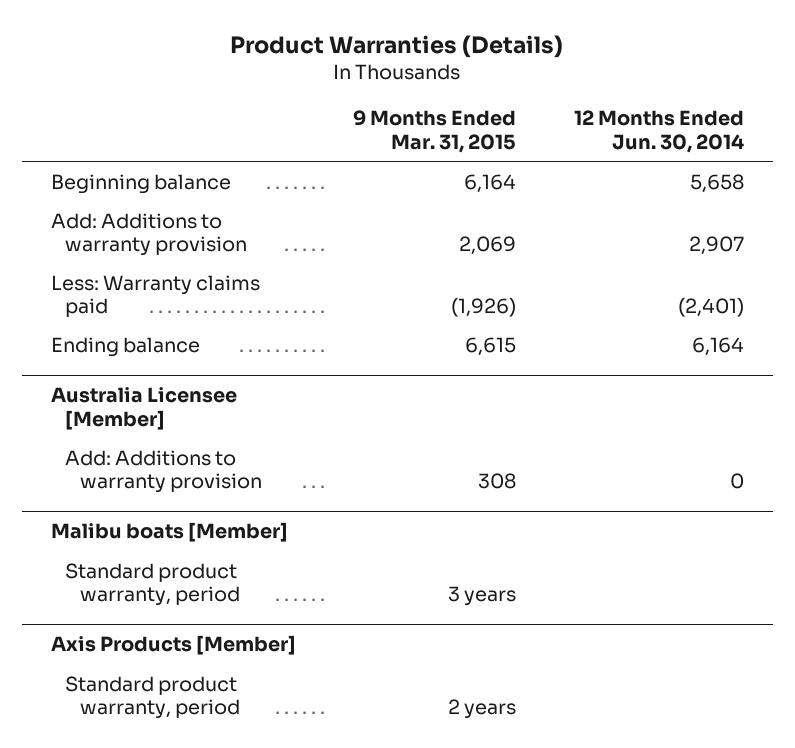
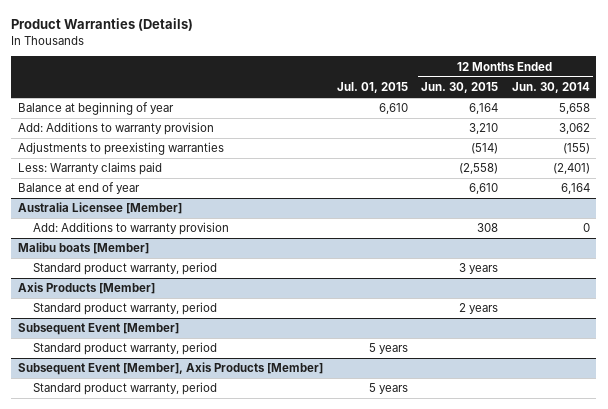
- | 9 Months Ended Mar. 31, 2015 | 12 Months Ended Jun. 30, 2014
+ | Jul. 01, 2015 | 12 Months Ended Jun. 30, 2015 | 12 Months Ended Jun. 30, 2014
- Beginning balance | 6,164 | 5,658
- Add: Additions to warranty provision | 2,069 | 2,907
+ Balance at beginning of year | 6,610 | 6,164 | 5,658
+ Add: Additions to warranty provision | | 3,210 | 3,062
+ Adjustments to preexisting warranties | | (514) | (155)
- Ending balance | 6,615 | 6,164
+ Balance at end of year | | 6,610 | 6,164
+ Subsequent Event [Member]
+ Standard product warranty, period | 5 years | |
+ Subsequent Event [Member], Axis Products [Member]
+ Standard product warranty, period | 5 years | |

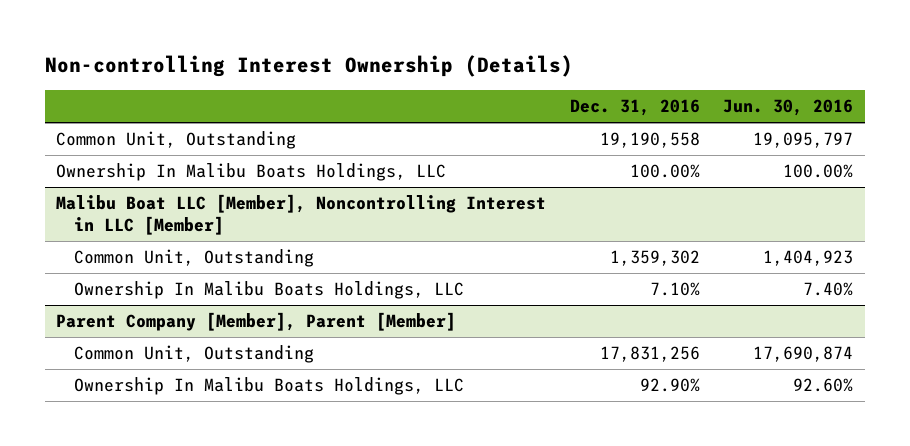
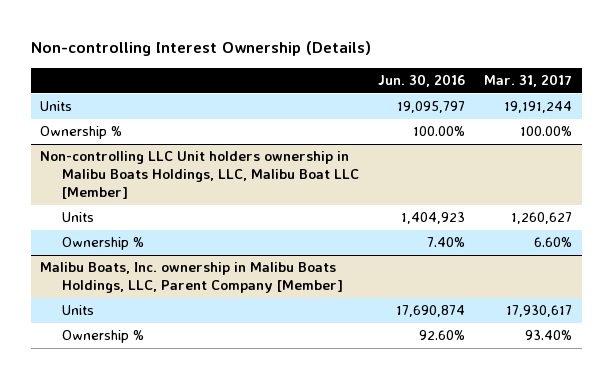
- | Dec. 31, 2016 | Jun. 30, 2016
+ | Jun. 30, 2016 | Mar. 31, 2017
- Common Unit, Outstanding | 19,190,558 | 19,095,797
- Ownership In Malibu Boats Holdings, LLC | 100.00% | 100.00%
- Malibu Boat LLC [Member], Noncontrolling Interest in LLC [Member]
- Common Unit, Outstanding | 1,359,302 | 1,404,923
- Ownership In Malibu Boats Holdings, LLC | 7.10% | 7.40%
- Parent Company [Member], Parent [Member]
- Common Unit, Outstanding | 17,831,256 | 17,690,874
- Ownership In Malibu Boats Holdings, LLC | 92.90% | 92.60%
+ Units | 19,095,797 | 19,191,244
+ Ownership % | 100.00% | 100.00%
+ Non-controlling LLC Unit holders ownership in Malibu Boats Holdings, LLC, Malibu Boat LLC [Member]
+ Units | 1,404,923 | 1,260,627
+ Ownership % | 7.40% | 6.60%
+ Malibu Boats, Inc. ownership in Malibu Boats Holdings, LLC, Parent Company [Member]
+ Units | 17,690,874 | 17,930,617
+ Ownership % | 92.60% | 93.40%

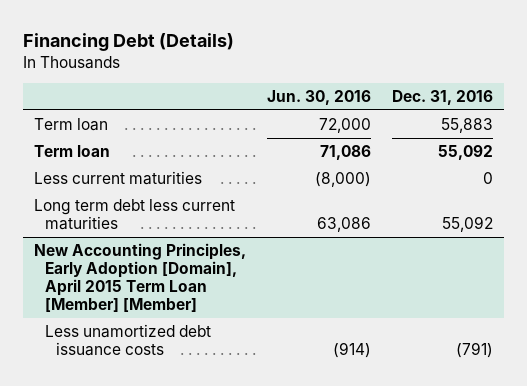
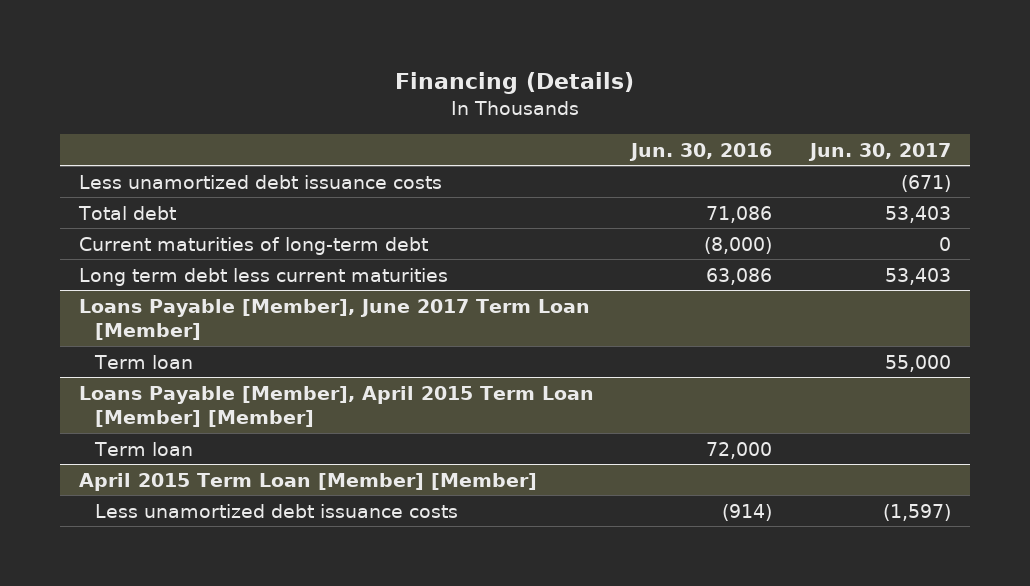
- Financing Debt (Details)
+ Financing (Details)
- | Jun. 30, 2016 | Dec. 31, 2016
+ | Jun. 30, 2016 | Jun. 30, 2017
- Term loan | 72,000 | 55,883
- Term loan | 71,086 | 55,092
- Less current maturities | (8,000) | 0
+ Less unamortized debt issuance costs | | (671)
+ Total debt | 71,086 | 53,403
+ Current maturities of long-term debt | (8,000) | 0
- New Accounting Principles, Early Adoption [Domain], April 2015 Term Loan [Member] [Member]
+ Loans Payable [Member], June 2017 Term Loan [Member]
+ Term loan | | 55,000
+ Loans Payable [Member], April 2015 Term Loan [Member] [Member]
+ Term loan | 72,000 |
+ April 2015 Term Loan [Member] [Member]

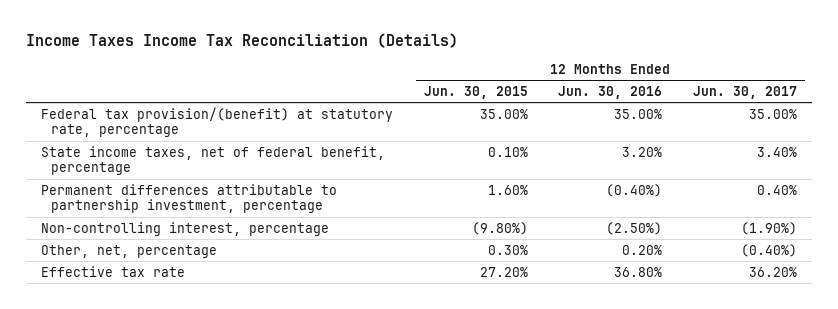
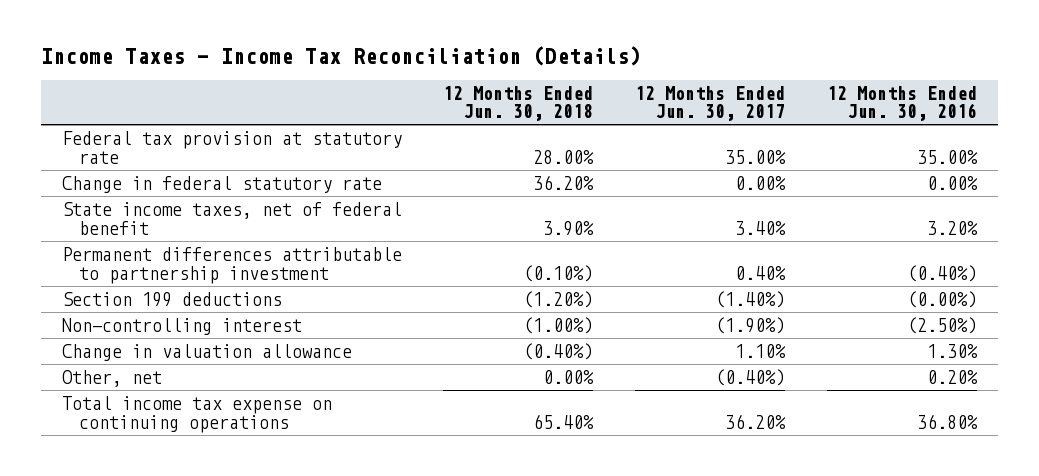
- Income Taxes Income Tax Reconciliation (Details)
+ Income Taxes - Income Tax Reconciliation (Details)
- | 12 Months Ended Jun. 30, 2015 | 12 Months Ended Jun. 30, 2016 | 12 Months Ended Jun. 30, 2017
+ | 12 Months Ended Jun. 30, 2018 | 12 Months Ended Jun. 30, 2017 | 12 Months Ended Jun. 30, 2016
- Federal tax provision/(benefit) at statutory rate, percentage | 35.00% | 35.00% | 35.00%
- State income taxes, net of federal benefit, percentage | 0.10% | 3.20% | 3.40%
- Permanent differences attributable to partnership investment, percentage | 1.60% | (0.40%) | 0.40%
- Non-controlling interest, percentage | (9.80%) | (2.50%) | (1.90%)
- Other, net, percentage | 0.30% | 0.20% | (0.40%)
- Effective tax rate | 27.20% | 36.80% | 36.20%
+ Federal tax provision at statutory rate | 28.00% | 35.00% | 35.00%
+ Change in federal statutory rate | 36.20% | 0.00% | 0.00%
+ State income taxes, net of federal benefit | 3.90% | 3.40% | 3.20%
+ Permanent differences attributable to partnership investment | (0.10%) | 0.40% | (0.40%)
+ Section 199 deductions | (1.20%) | (1.40%) | (0.00%)
+ Non-controlling interest | (1.00%) | (1.90%) | (2.50%)
+ Change in valuation allowance | (0.40%) | 1.10% | 1.30%
+ Other, net | 0.00% | (0.40%) | 0.20%
+ Total income tax expense on continuing operations | 65.40% | 36.20% | 36.80%

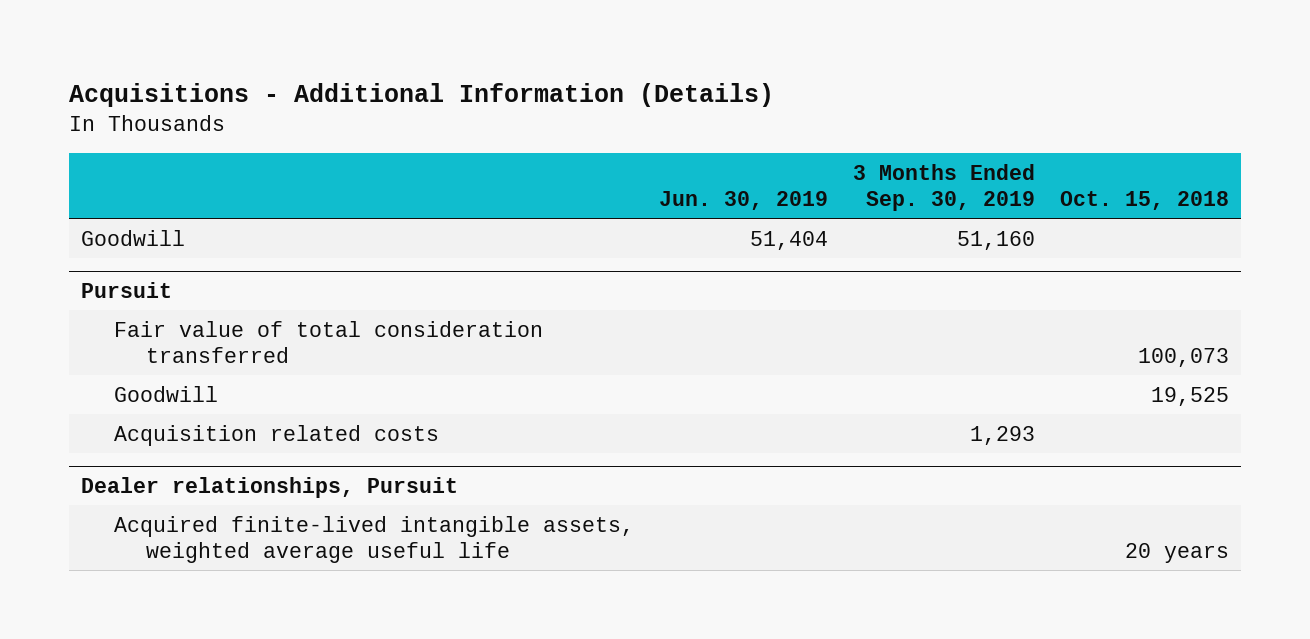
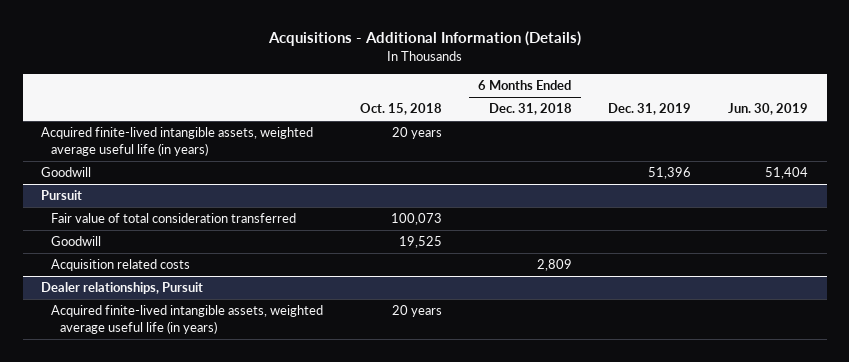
- | Jun. 30, 2019 | 3 Months Ended Sep. 30, 2019 | Oct. 15, 2018
+ | Oct. 15, 2018 | 6 Months Ended Dec. 31, 2018 | Dec. 31, 2019 | Jun. 30, 2019
+ Acquired finite-lived intangible assets, weighted average useful life (in years) | 20 years | | |
@ Dealer relationships, Pursuit
- Acquired finite-lived intangible assets, weighted average useful life | | | 20 years
+ Acquired finite-lived intangible assets, weighted average useful life (in years) | 20 years | | |

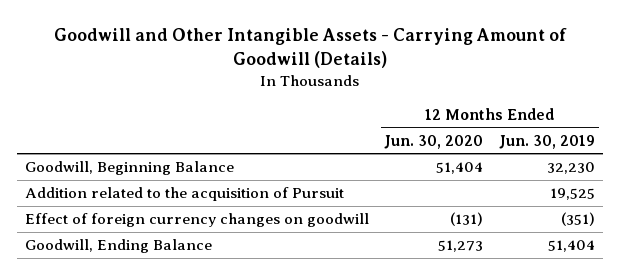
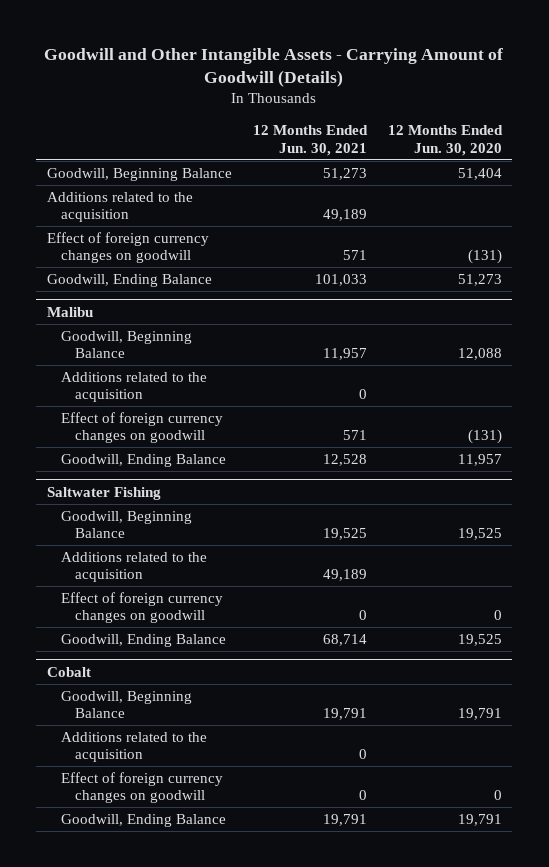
- | 12 Months Ended Jun. 30, 2020 | 12 Months Ended Jun. 30, 2019
+ | 12 Months Ended Jun. 30, 2021 | 12 Months Ended Jun. 30, 2020
- Addition related to the acquisition of Pursuit | | 19,525
+ Additions related to the acquisition | 49,189 |
+ Malibu
+ Goodwill, Beginning Balance | 11,957 | 12,088
+ Additions related to the acquisition | 0 |
+ Effect of foreign currency changes on goodwill | 571 | (131)
+ Goodwill, Ending Balance | 12,528 | 11,957
+ Saltwater Fishing
+ Goodwill, Beginning Balance | 19,525 | 19,525
+ Additions related to the acquisition | 49,189 |
+ Effect of foreign currency changes on goodwill | 0 | 0
+ Goodwill, Ending Balance | 68,714 | 19,525
+ Cobalt
+ Goodwill, Beginning Balance | 19,791 | 19,791
+ Additions related to the acquisition | 0 |
+ Effect of foreign currency changes on goodwill | 0 | 0
+ Goodwill, Ending Balance | 19,791 | 19,791

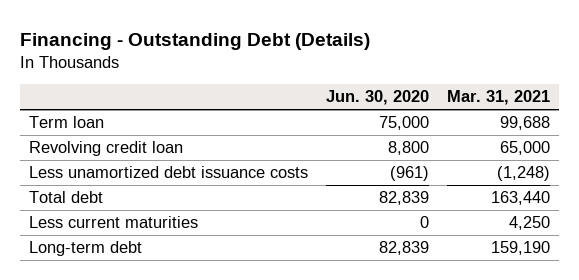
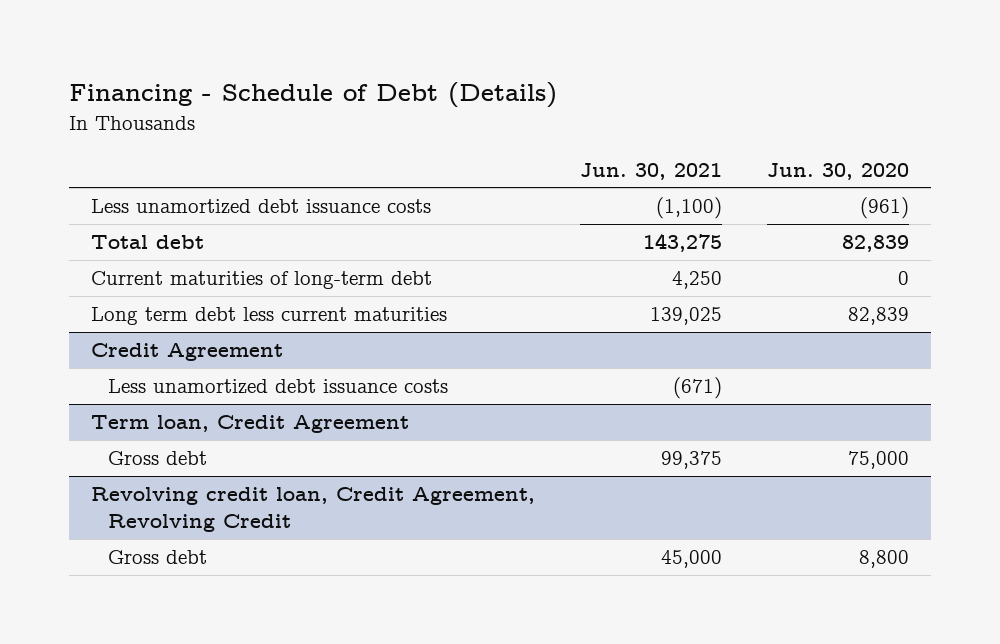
- Financing - Outstanding Debt (Details)
+ Financing - Schedule of Debt (Details)
- | Jun. 30, 2020 | Mar. 31, 2021
+ | Jun. 30, 2021 | Jun. 30, 2020
- Term loan | 75,000 | 99,688
- Revolving credit loan | 8,800 | 65,000
- Less current maturities | 0 | 4,250
- Long-term debt | 82,839 | 159,190
+ Current maturities of long-term debt | 4,250 | 0
+ Long term debt less current maturities | 139,025 | 82,839
+ Credit Agreement
+ Less unamortized debt issuance costs | (671) |
+ Term loan, Credit Agreement
+ Gross debt | 99,375 | 75,000
+ Revolving credit loan, Credit Agreement, Revolving Credit
+ Gross debt | 45,000 | 8,800

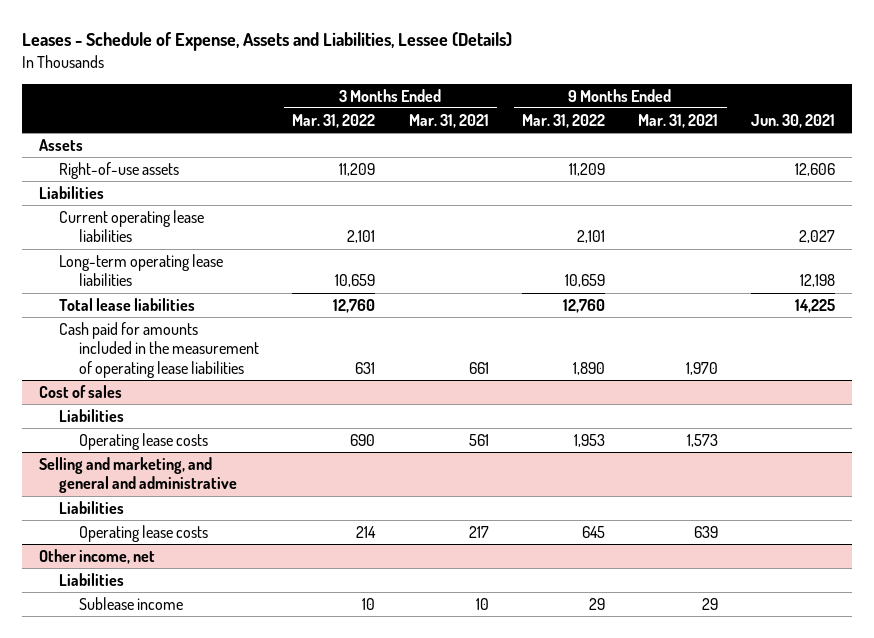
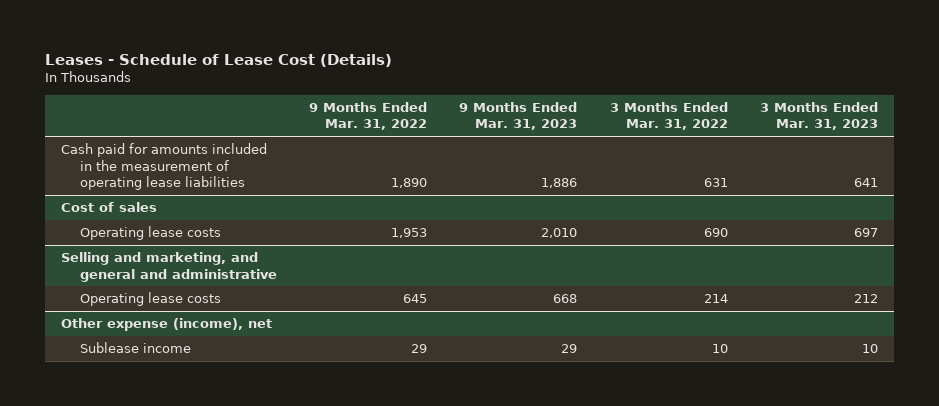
- Leases - Schedule of Expense, Assets and Liabilities, Lessee (Details)
+ Leases - Schedule of Lease Cost (Details)
- | 3 Months Ended Mar. 31, 2022 | 3 Months Ended Mar. 31, 2021 | 9 Months Ended Mar. 31, 2022 | 9 Months Ended Mar. 31, 2021 | Jun. 30, 2021
+ | 9 Months Ended Mar. 31, 2022 | 9 Months Ended Mar. 31, 2023 | 3 Months Ended Mar. 31, 2022 | 3 Months Ended Mar. 31, 2023
- Assets
- Right-of-use assets | 11,209 | | 11,209 | | 12,606
- Liabilities
- Current operating lease liabilities | 2,101 | | 2,101 | | 2,027
- Long-term operating lease liabilities | 10,659 | | 10,659 | | 12,198
- Total lease liabilities | 12,760 | | 12,760 | | 14,225
@ Cost of sales
- Liabilities
@ Selling and marketing, and general and administrative
- Liabilities
- Other income, net
- Liabilities
+ Other expense (income), net

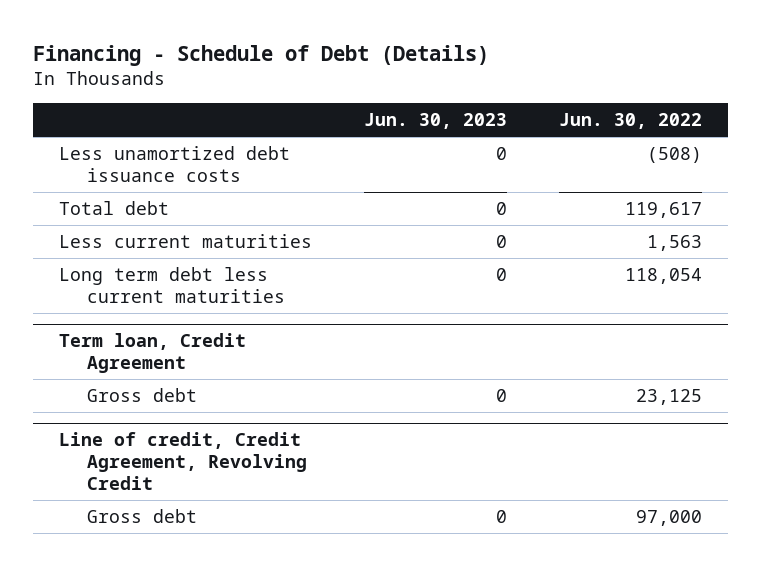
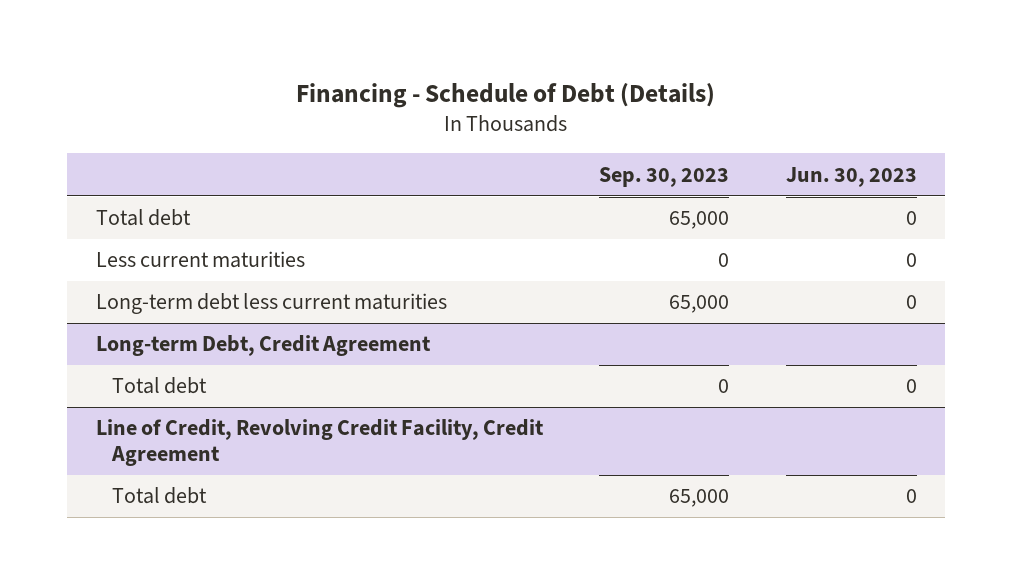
- | Jun. 30, 2023 | Jun. 30, 2022
+ | Sep. 30, 2023 | Jun. 30, 2023
- Less unamortized debt issuance costs | 0 | (508)
- Long term debt less current maturities | 0 | 118,054
- Term loan, Credit Agreement
- Gross debt | 0 | 23,125
- Line of credit, Credit Agreement, Revolving Credit
- Gross debt | 0 | 97,000
+ Long-term debt less current maturities | 65,000 | 0
+ Long-term Debt, Credit Agreement
+ Total debt | 0 | 0
+ Line of Credit, Revolving Credit Facility, Credit Agreement
+ Total debt | 65,000 | 0

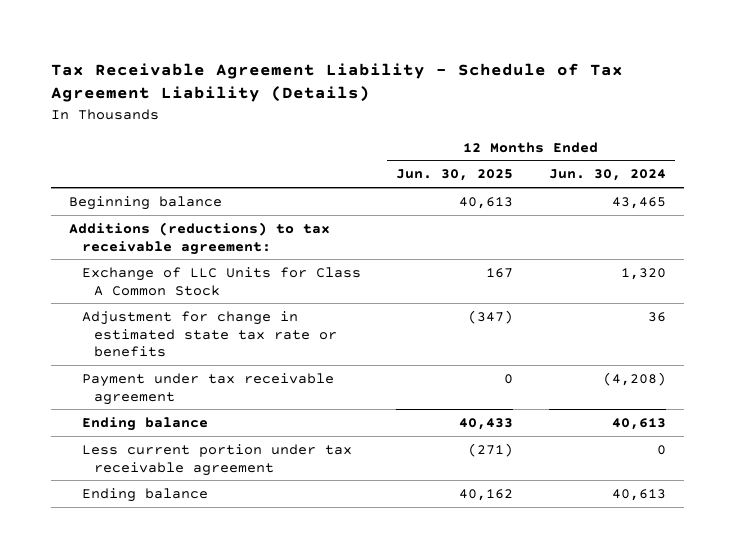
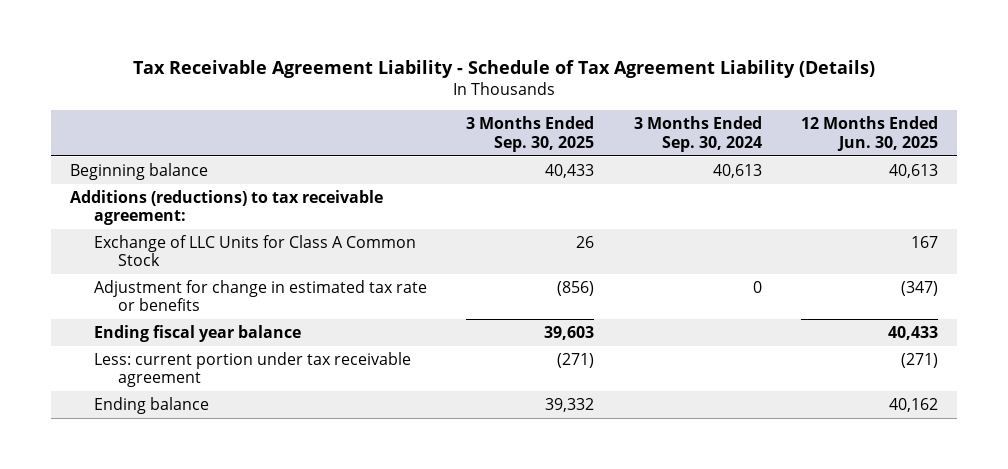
- | 12 Months Ended Jun. 30, 2025 | 12 Months Ended Jun. 30, 2024
+ | 3 Months Ended Sep. 30, 2025 | 3 Months Ended Sep. 30, 2024 | 12 Months Ended Jun. 30, 2025
- Adjustment for change in estimated state tax rate or benefits | (347) | 36
- Payment under tax receivable agreement | 0 | (4,208)
- Ending balance | 40,433 | 40,613
- Less current portion under tax receivable agreement | (271) | 0
+ Adjustment for change in estimated tax rate or benefits | (856) | 0 | (347)
+ Ending fiscal year balance | 39,603 | | 40,433
+ Less: current portion under tax receivable agreement | (271) | | (271)

